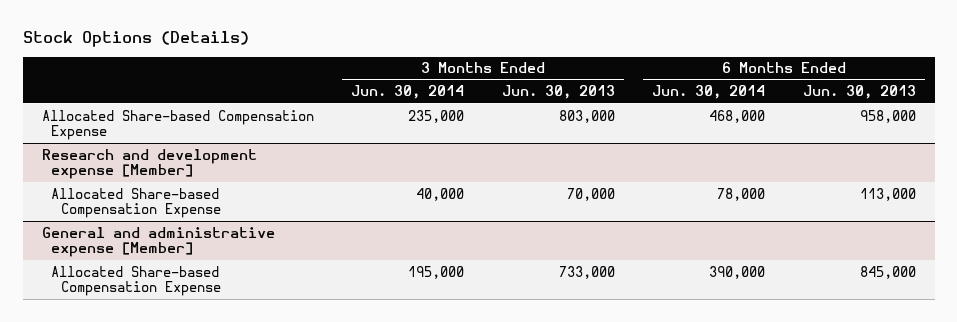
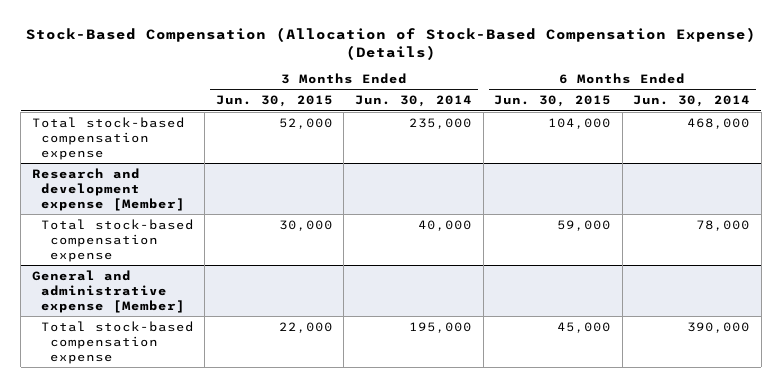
- Stock Options (Details)
+ Stock-Based Compensation (Allocation of Stock-Based Compensation Expense) (Details)
- | 3 Months Ended Jun. 30, 2014 | 3 Months Ended Jun. 30, 2013 | 6 Months Ended Jun. 30, 2014 | 6 Months Ended Jun. 30, 2013
+ | 3 Months Ended Jun. 30, 2015 | 3 Months Ended Jun. 30, 2014 | 6 Months Ended Jun. 30, 2015 | 6 Months Ended Jun. 30, 2014
- Allocated Share-based Compensation Expense | 235,000 | 803,000 | 468,000 | 958,000
+ Total stock-based compensation expense | 52,000 | 235,000 | 104,000 | 468,000
@ Research and development expense [Member]
- Allocated Share-based Compensation Expense | 40,000 | 70,000 | 78,000 | 113,000
+ Total stock-based compensation expense | 30,000 | 40,000 | 59,000 | 78,000
@ General and administrative expense [Member]
- Allocated Share-based Compensation Expense | 195,000 | 733,000 | 390,000 | 845,000
+ Total stock-based compensation expense | 22,000 | 195,000 | 45,000 | 390,000

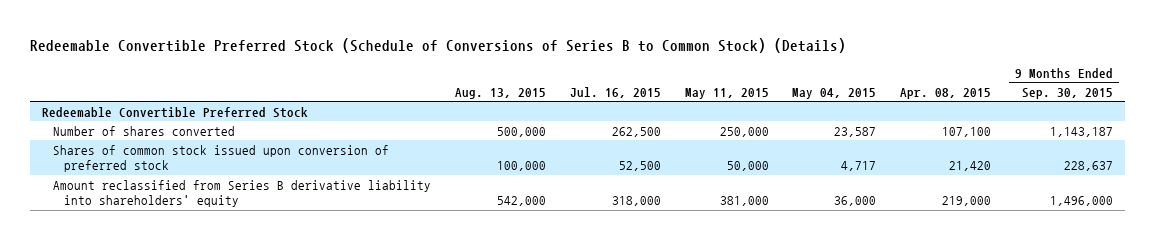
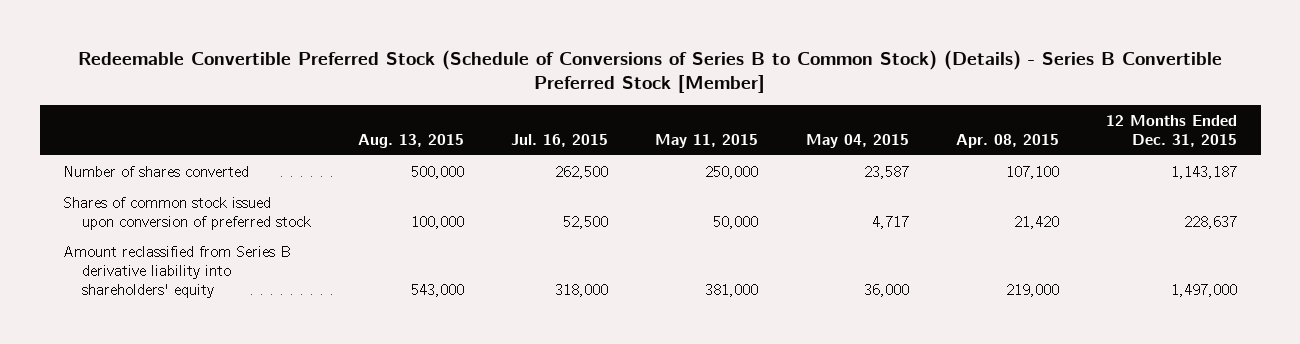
- Redeemable Convertible Preferred Stock (Schedule of Conversions of Series B to Common Stock) (Details)
+ Redeemable Convertible Preferred Stock (Schedule of Conversions of Series B to Common Stock) (Details) - Series B Convertible Preferred Stock [Member]
- | Aug. 13, 2015 | Jul. 16, 2015 | May 11, 2015 | May 04, 2015 | Apr. 08, 2015 | 9 Months Ended Sep. 30, 2015
+ | Aug. 13, 2015 | Jul. 16, 2015 | May 11, 2015 | May 04, 2015 | Apr. 08, 2015 | 12 Months Ended Dec. 31, 2015
- Redeemable Convertible Preferred Stock
- Amount reclassified from Series B derivative liability into shareholders' equity | 542,000 | 318,000 | 381,000 | 36,000 | 219,000 | 1,496,000
+ Amount reclassified from Series B derivative liability into shareholders' equity | 543,000 | 318,000 | 381,000 | 36,000 | 219,000 | 1,497,000

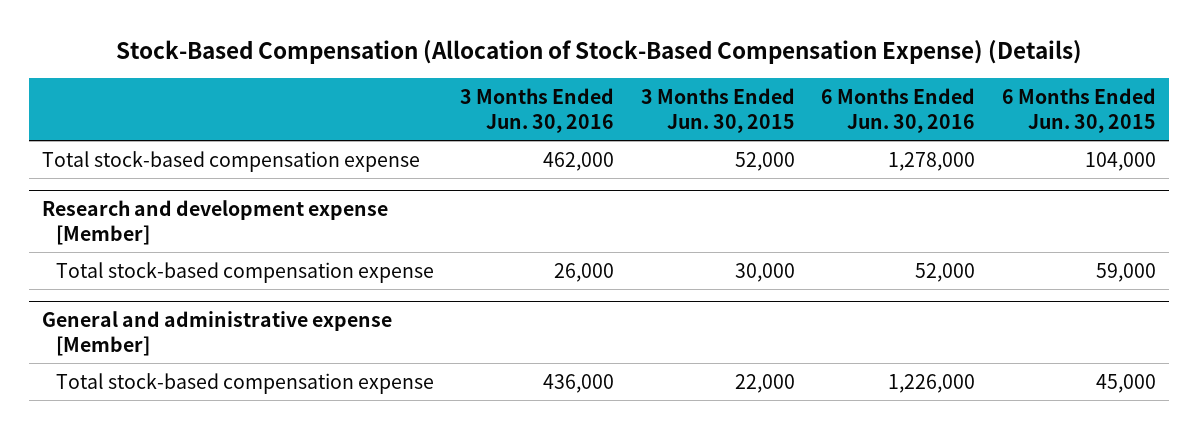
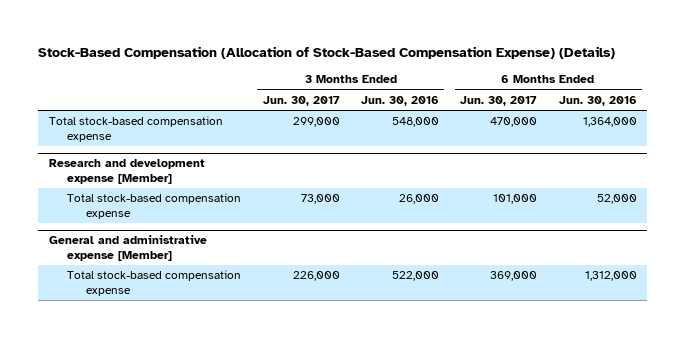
- | 3 Months Ended Jun. 30, 2016 | 3 Months Ended Jun. 30, 2015 | 6 Months Ended Jun. 30, 2016 | 6 Months Ended Jun. 30, 2015
+ | 3 Months Ended Jun. 30, 2017 | 3 Months Ended Jun. 30, 2016 | 6 Months Ended Jun. 30, 2017 | 6 Months Ended Jun. 30, 2016
- Total stock-based compensation expense | 462,000 | 52,000 | 1,278,000 | 104,000
+ Total stock-based compensation expense | 299,000 | 548,000 | 470,000 | 1,364,000
@ General and administrative expense [Member]
- Total stock-based compensation expense | 436,000 | 22,000 | 1,226,000 | 45,000
+ Total stock-based compensation expense | 226,000 | 522,000 | 369,000 | 1,312,000

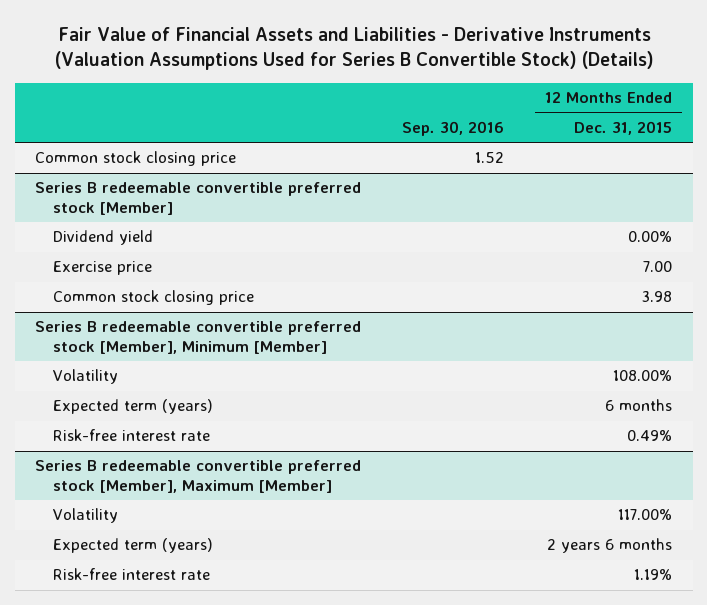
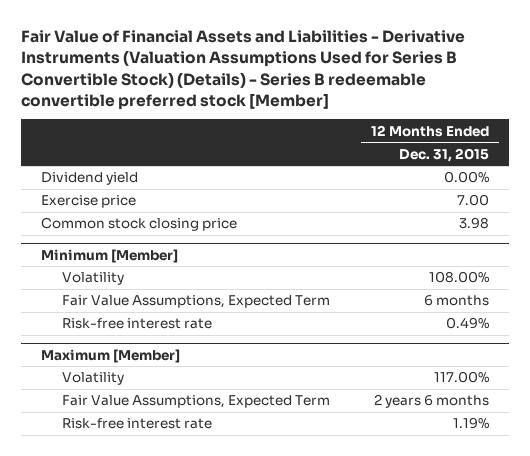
- Fair Value of Financial Assets and Liabilities - Derivative Instruments (Valuation Assumptions Used for Series B Convertible Stock) (Details)
+ Fair Value of Financial Assets and Liabilities - Derivative Instruments (Valuation Assumptions Used for Series B Convertible Stock) (Details) - Series B redeemable convertible preferred stock [Member]
- | Sep. 30, 2016 | 12 Months Ended Dec. 31, 2015
+ | 12 Months Ended Dec. 31, 2015
- Common stock closing price | 1.52 |
- Series B redeemable convertible preferred stock [Member]
- Series B redeemable convertible preferred stock [Member], Minimum [Member]
+ Minimum [Member]
- Expected term (years) | | 6 months
+ Fair Value Assumptions, Expected Term | 6 months
- Series B redeemable convertible preferred stock [Member], Maximum [Member]
+ Maximum [Member]
- Expected term (years) | | 2 years 6 months
+ Fair Value Assumptions, Expected Term | 2 years 6 months

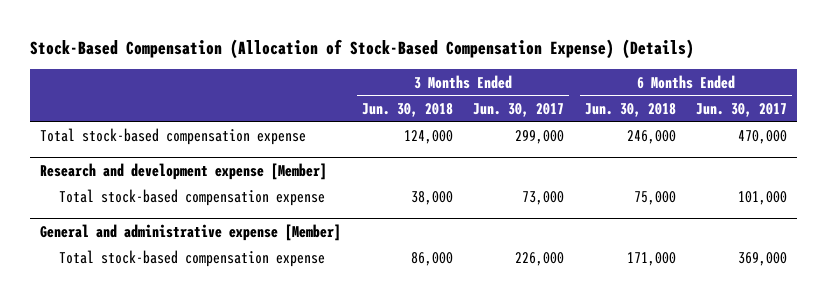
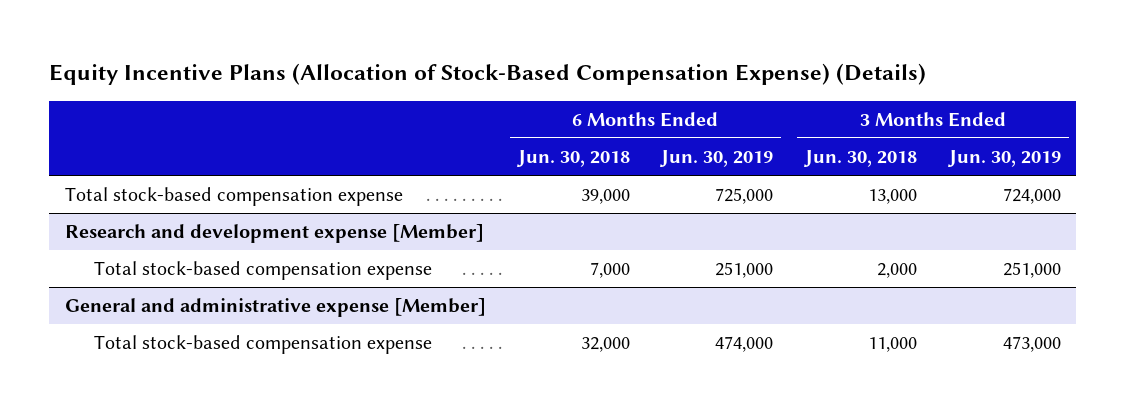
- Stock-Based Compensation (Allocation of Stock-Based Compensation Expense) (Details)
+ Equity Incentive Plans (Allocation of Stock-Based Compensation Expense) (Details)
- | 3 Months Ended Jun. 30, 2018 | 3 Months Ended Jun. 30, 2017 | 6 Months Ended Jun. 30, 2018 | 6 Months Ended Jun. 30, 2017
+ | 6 Months Ended Jun. 30, 2018 | 6 Months Ended Jun. 30, 2019 | 3 Months Ended Jun. 30, 2018 | 3 Months Ended Jun. 30, 2019
- Total stock-based compensation expense | 124,000 | 299,000 | 246,000 | 470,000
+ Total stock-based compensation expense | 39,000 | 725,000 | 13,000 | 724,000
@ Research and development expense [Member]
- Total stock-based compensation expense | 38,000 | 73,000 | 75,000 | 101,000
+ Total stock-based compensation expense | 7,000 | 251,000 | 2,000 | 251,000
@ General and administrative expense [Member]
- Total stock-based compensation expense | 86,000 | 226,000 | 171,000 | 369,000
+ Total stock-based compensation expense | 32,000 | 474,000 | 11,000 | 473,000

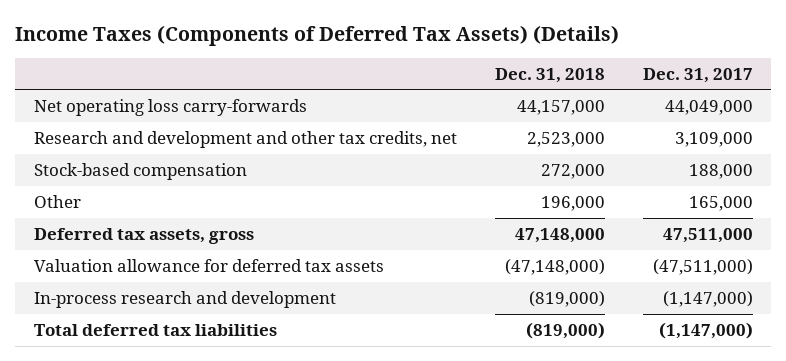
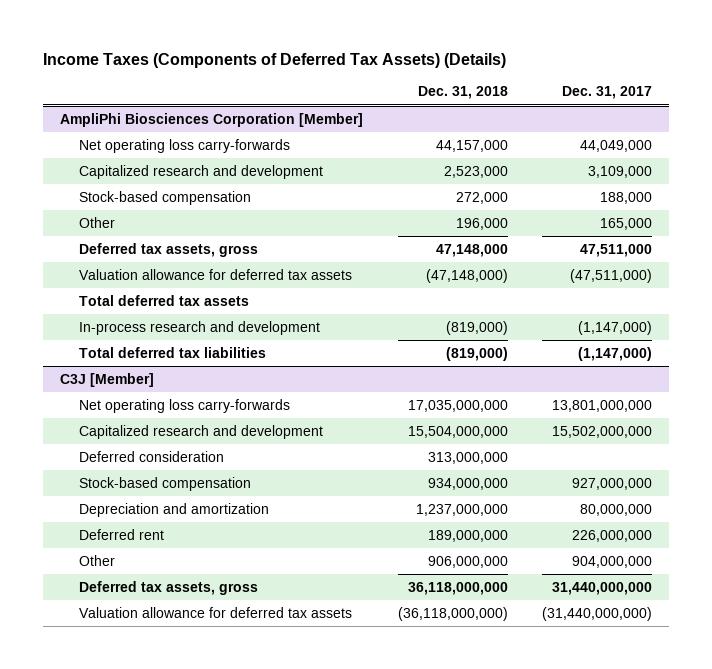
+ AmpliPhi Biosciences Corporation [Member]
- Research and development and other tax credits, net | 2,523,000 | 3,109,000
+ Capitalized research and development | 2,523,000 | 3,109,000
+ Total deferred tax assets
+ C3J [Member]
+ Net operating loss carry-forwards | 17,035,000,000 | 13,801,000,000
+ Capitalized research and development | 15,504,000,000 | 15,502,000,000
+ Deferred consideration | 313,000,000 |
+ Stock-based compensation | 934,000,000 | 927,000,000
+ Depreciation and amortization | 1,237,000,000 | 80,000,000
+ Deferred rent | 189,000,000 | 226,000,000
+ Other | 906,000,000 | 904,000,000
+ Deferred tax assets, gross | 36,118,000,000 | 31,440,000,000
+ Valuation allowance for deferred tax assets | (36,118,000,000) | (31,440,000,000)

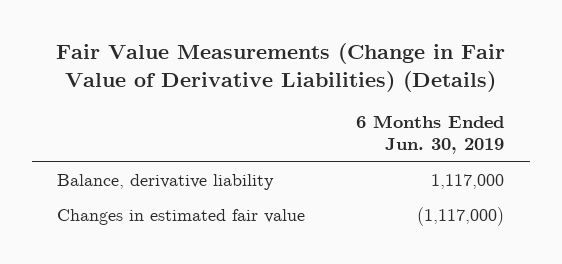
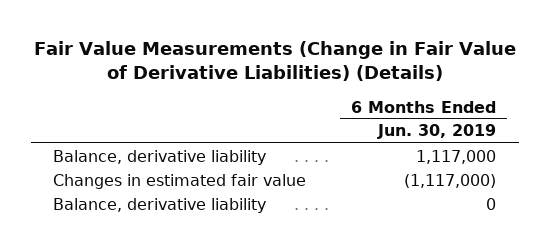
+ Balance, derivative liability | 0

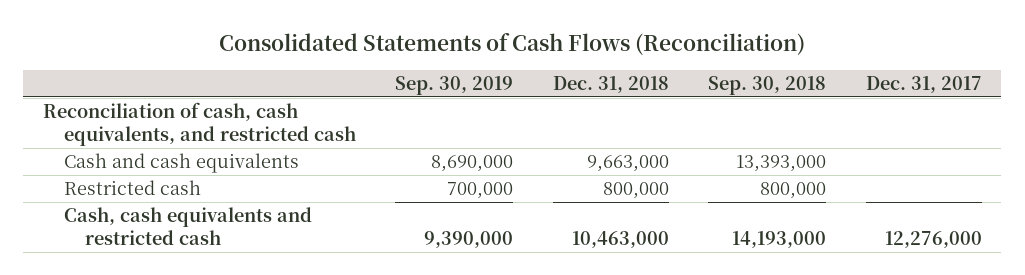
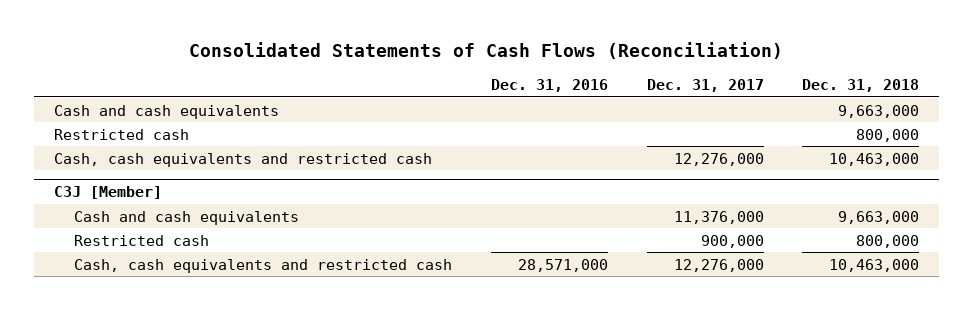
- | Sep. 30, 2019 | Dec. 31, 2018 | Sep. 30, 2018 | Dec. 31, 2017
+ | Dec. 31, 2016 | Dec. 31, 2017 | Dec. 31, 2018
- Reconciliation of cash, cash equivalents, and restricted cash
+ C3J [Member]
+ Cash and cash equivalents | | 11,376,000 | 9,663,000
+ Restricted cash | | 900,000 | 800,000
+ Cash, cash equivalents and restricted cash | 28,571,000 | 12,276,000 | 10,463,000

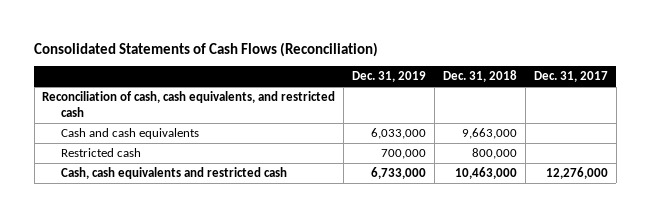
- | Dec. 31, 2016 | Dec. 31, 2017 | Dec. 31, 2018
+ | Dec. 31, 2019 | Dec. 31, 2018 | Dec. 31, 2017
+ Reconciliation of cash, cash equivalents, and restricted cash
- C3J [Member]
- Cash and cash equivalents | | 11,376,000 | 9,663,000
- Restricted cash | | 900,000 | 800,000
- Cash, cash equivalents and restricted cash | 28,571,000 | 12,276,000 | 10,463,000

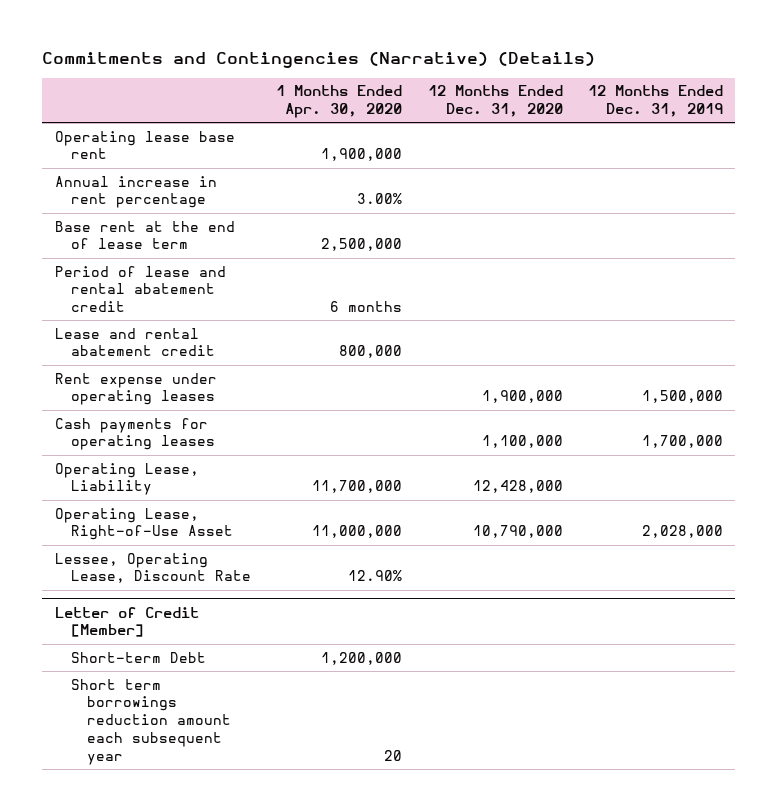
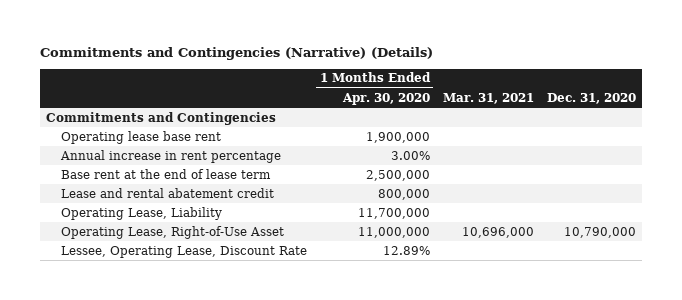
- | 1 Months Ended Apr. 30, 2020 | 12 Months Ended Dec. 31, 2020 | 12 Months Ended Dec. 31, 2019
+ | 1 Months Ended Apr. 30, 2020 | Mar. 31, 2021 | Dec. 31, 2020
+ Commitments and Contingencies
- Period of lease and rental abatement credit | 6 months | |
- Rent expense under operating leases | | 1,900,000 | 1,500,000
- Cash payments for operating leases | | 1,100,000 | 1,700,000
- Lessee, Operating Lease, Discount Rate | 12.90% | |
- Letter of Credit [Member]
- Short-term Debt | 1,200,000 | |
- Short term borrowings reduction amount each subsequent year | 20 | |
+ Lessee, Operating Lease, Discount Rate | 12.89% | |

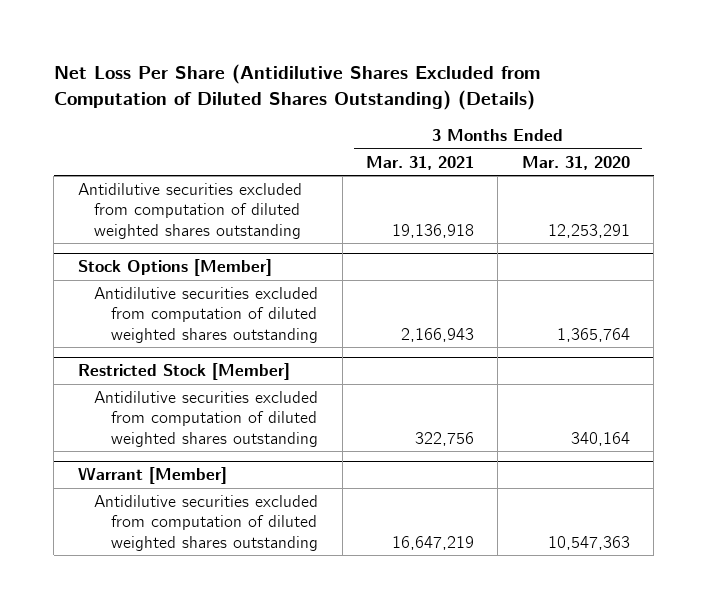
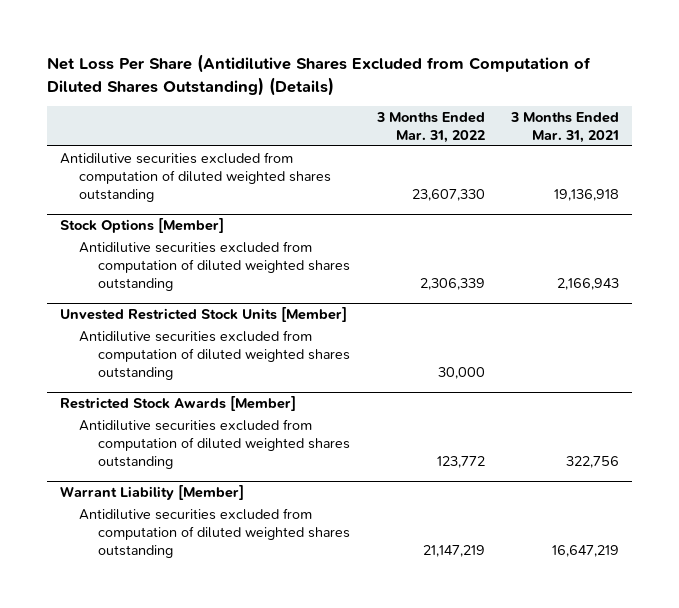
- | 3 Months Ended Mar. 31, 2021 | 3 Months Ended Mar. 31, 2020
+ | 3 Months Ended Mar. 31, 2022 | 3 Months Ended Mar. 31, 2021
- Restricted Stock [Member]
+ Unvested Restricted Stock Units [Member]
+ Antidilutive securities excluded from computation of diluted weighted shares outstanding | 30,000 |
+ Restricted Stock Awards [Member]
- Warrant [Member]
+ Warrant Liability [Member]

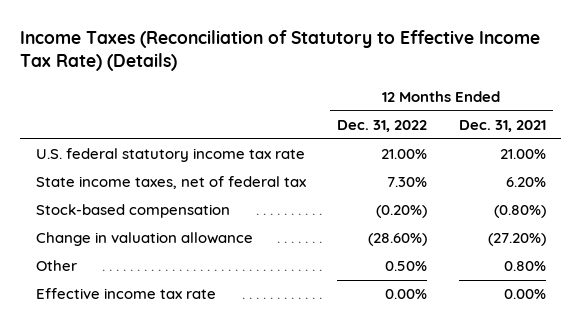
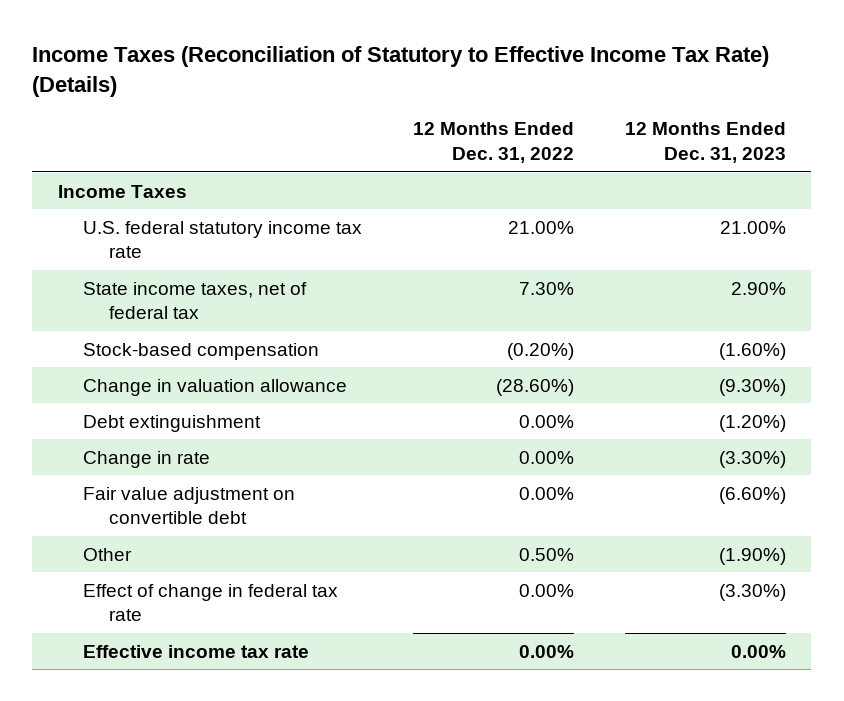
- | 12 Months Ended Dec. 31, 2022 | 12 Months Ended Dec. 31, 2021
+ | 12 Months Ended Dec. 31, 2022 | 12 Months Ended Dec. 31, 2023
+ Income Taxes
+ Debt extinguishment | 0.00% | (1.20%)
+ Change in rate | 0.00% | (3.30%)
+ Fair value adjustment on convertible debt | 0.00% | (6.60%)
+ Effect of change in federal tax rate | 0.00% | (3.30%)

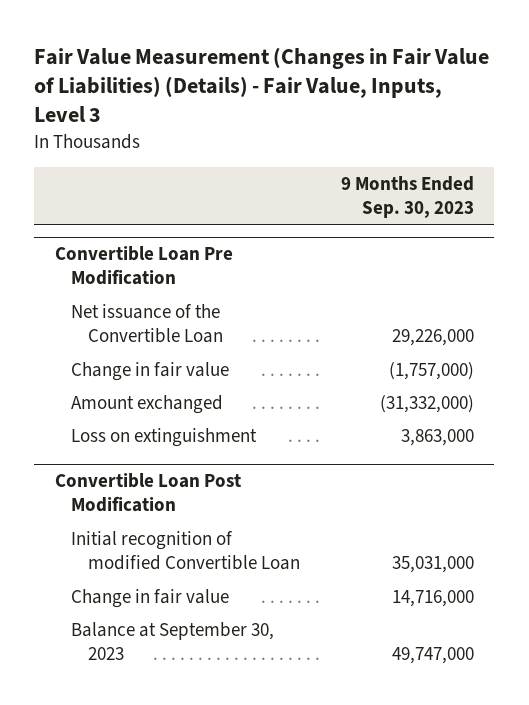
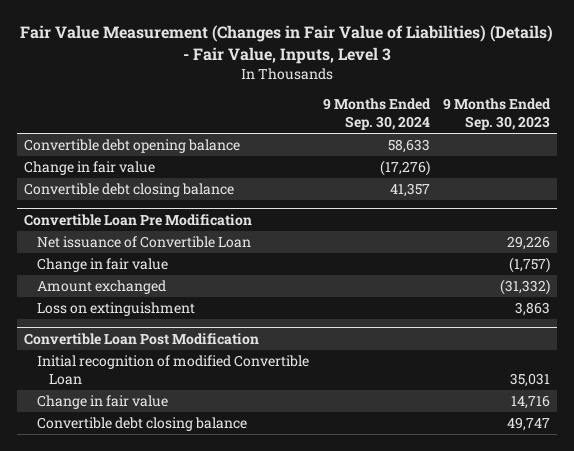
- | 9 Months Ended Sep. 30, 2023
+ | 9 Months Ended Sep. 30, 2024 | 9 Months Ended Sep. 30, 2023
+ Convertible debt opening balance | 58,633 |
+ Change in fair value | (17,276) |
+ Convertible debt closing balance | 41,357 |
@ Convertible Loan Pre Modification
- Net issuance of the Convertible Loan | 29,226,000
- Change in fair value | (1,757,000)
- Amount exchanged | (31,332,000)
- Loss on extinguishment | 3,863,000
+ Net issuance of Convertible Loan | | 29,226
+ Change in fair value | | (1,757)
+ Amount exchanged | | (31,332)
+ Loss on extinguishment | | 3,863
@ Convertible Loan Post Modification
- Initial recognition of modified Convertible Loan | 35,031,000
- Change in fair value | 14,716,000
- Balance at September 30, 2023 | 49,747,000
+ Initial recognition of modified Convertible Loan | | 35,031
+ Change in fair value | | 14,716
+ Convertible debt closing balance | | 49,747

